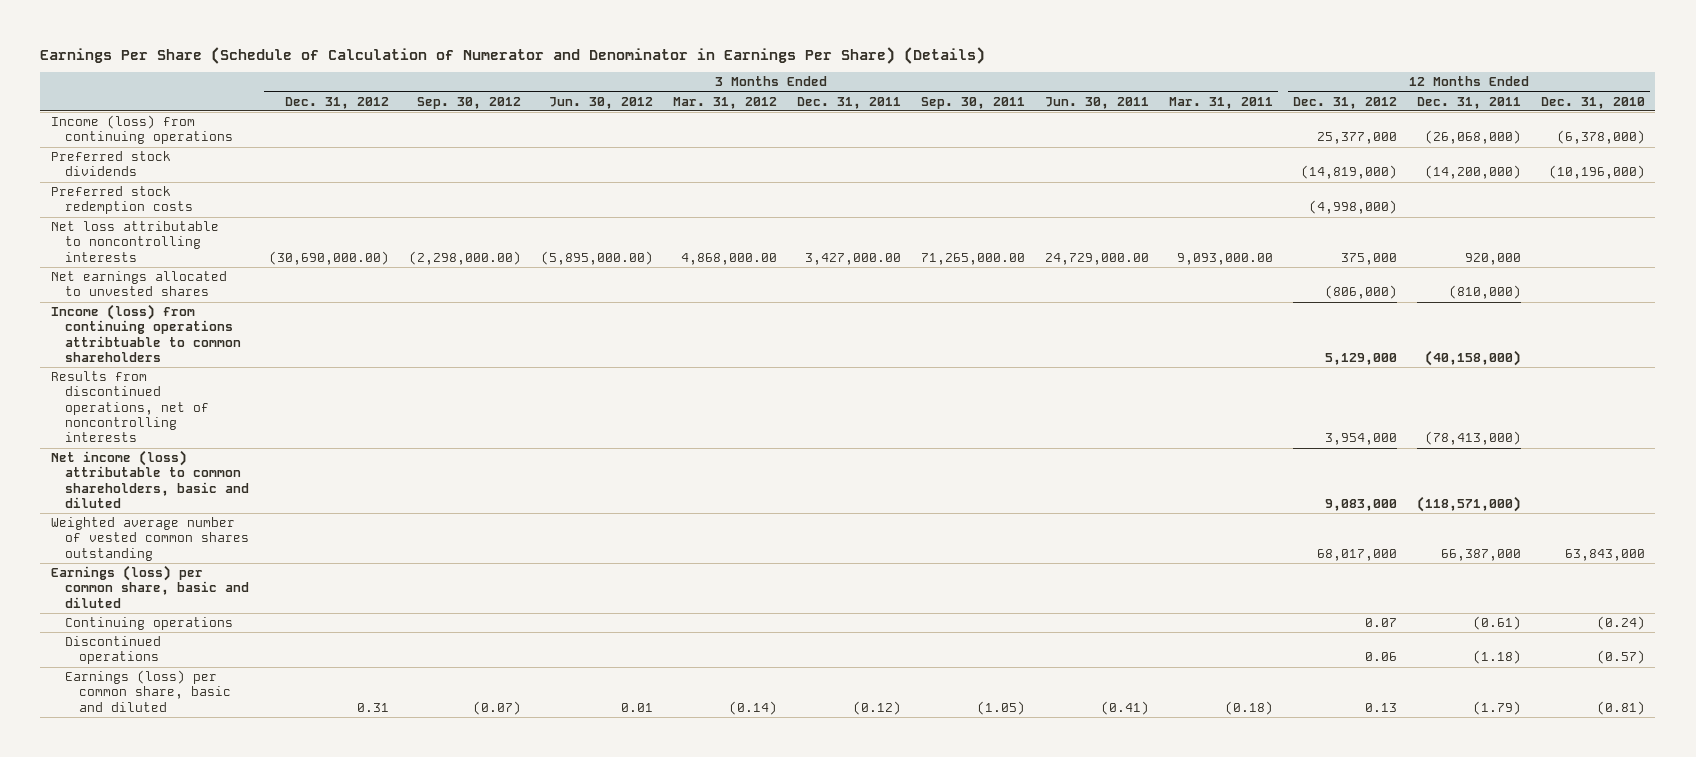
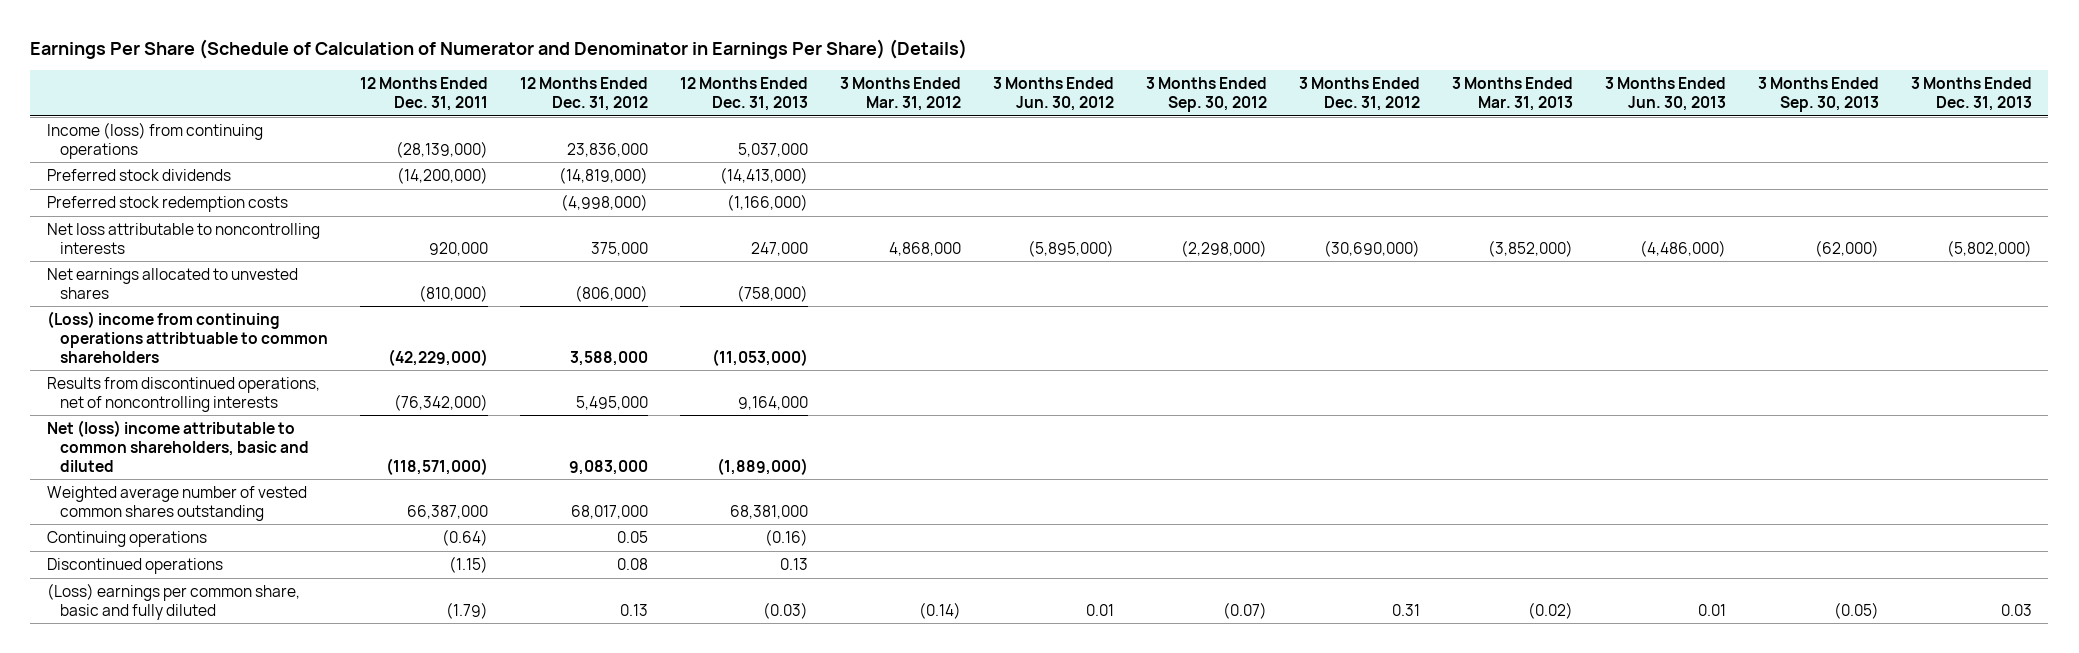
- | 3 Months Ended Dec. 31, 2012 | 3 Months Ended Sep. 30, 2012 | 3 Months Ended Jun. 30, 2012 | 3 Months Ended Mar. 31, 2012 | 3 Months Ended Dec. 31, 2011 | 3 Months Ended Sep. 30, 2011 | 3 Months Ended Jun. 30, 2011 | 3 Months Ended Mar. 31, 2011 | 12 Months Ended Dec. 31, 2012 | 12 Months Ended Dec. 31, 2011 | 12 Months Ended Dec. 31, 2010
+ | 12 Months Ended Dec. 31, 2011 | 12 Months Ended Dec. 31, 2012 | 12 Months Ended Dec. 31, 2013 | 3 Months Ended Mar. 31, 2012 | 3 Months Ended Jun. 30, 2012 | 3 Months Ended Sep. 30, 2012 | 3 Months Ended Dec. 31, 2012 | 3 Months Ended Mar. 31, 2013 | 3 Months Ended Jun. 30, 2013 | 3 Months Ended Sep. 30, 2013 | 3 Months Ended Dec. 31, 2013
- Income (loss) from continuing operations | | | | | | | | | 25,377,000 | (26,068,000) | (6,378,000)
+ Income (loss) from continuing operations | (28,139,000) | 23,836,000 | 5,037,000 | | | | | | | |
- Net loss attributable to noncontrolling interests | (30,690,000.00) | (2,298,000.00) | (5,895,000.00) | 4,868,000.00 | 3,427,000.00 | 71,265,000.00 | 24,729,000.00 | 9,093,000.00 | 375,000 | 920,000 |
+ Net loss attributable to noncontrolling interests | 920,000 | 375,000 | 247,000 | 4,868,000 | (5,895,000) | (2,298,000) | (30,690,000) | (3,852,000) | (4,486,000) | (62,000) | (5,802,000)
- Income (loss) from continuing operations attribtuable to common shareholders | | | | | | | | | 5,129,000 | (40,158,000) |
- Results from discontinued operations, net of noncontrolling interests | | | | | | | | | 3,954,000 | (78,413,000) |
- Net income (loss) attributable to common shareholders, basic and diluted | | | | | | | | | 9,083,000 | (118,571,000) |
+ (Loss) income from continuing operations attribtuable to common shareholders | (42,229,000) | 3,588,000 | (11,053,000) | | | | | | | |
+ Results from discontinued operations, net of noncontrolling interests | (76,342,000) | 5,495,000 | 9,164,000 | | | | | | | |
+ Net (loss) income attributable to common shareholders, basic and diluted | (118,571,000) | 9,083,000 | (1,889,000) | | | | | | | |
- Earnings (loss) per common share, basic and diluted
- Continuing operations | | | | | | | | | 0.07 | (0.61) | (0.24)
- Discontinued operations | | | | | | | | | 0.06 | (1.18) | (0.57)
- Earnings (loss) per common share, basic and diluted | 0.31 | (0.07) | 0.01 | (0.14) | (0.12) | (1.05) | (0.41) | (0.18) | 0.13 | (1.79) | (0.81)
+ Continuing operations | (0.64) | 0.05 | (0.16) | | | | | | | |
+ Discontinued operations | (1.15) | 0.08 | 0.13 | | | | | | | |
+ (Loss) earnings per common share, basic and fully diluted | (1.79) | 0.13 | (0.03) | (0.14) | 0.01 | (0.07) | 0.31 | (0.02) | 0.01 | (0.05) | 0.03

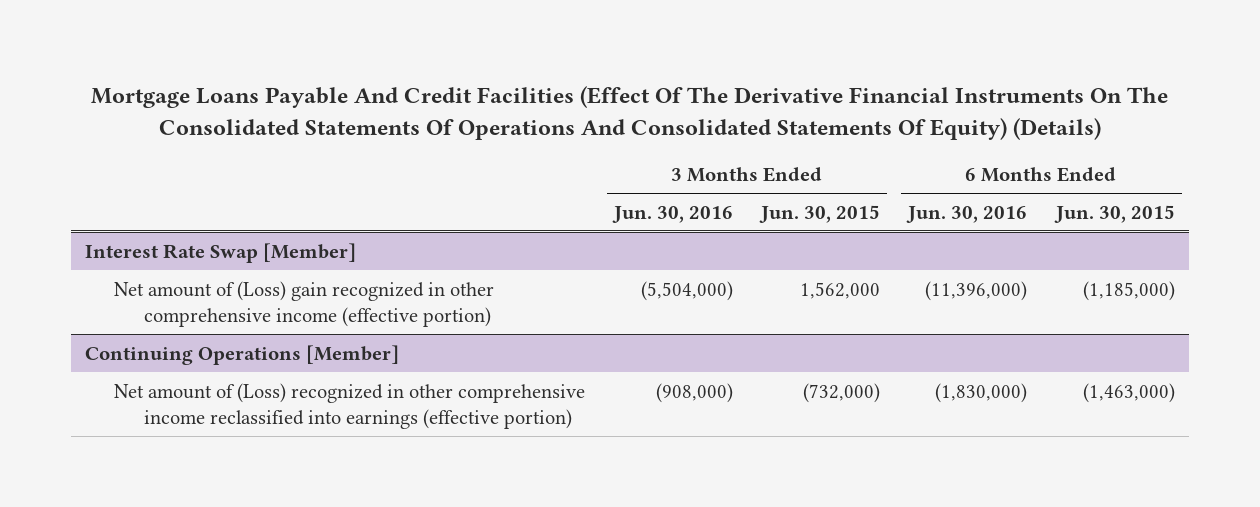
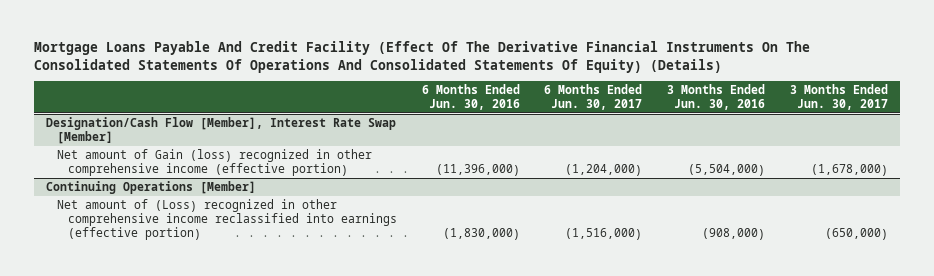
- Mortgage Loans Payable And Credit Facilities (Effect Of The Derivative Financial Instruments On The Consolidated Statements Of Operations And Consolidated Statements Of Equity) (Details)
+ Mortgage Loans Payable And Credit Facility (Effect Of The Derivative Financial Instruments On The Consolidated Statements Of Operations And Consolidated Statements Of Equity) (Details)
- | 3 Months Ended Jun. 30, 2016 | 3 Months Ended Jun. 30, 2015 | 6 Months Ended Jun. 30, 2016 | 6 Months Ended Jun. 30, 2015
+ | 6 Months Ended Jun. 30, 2016 | 6 Months Ended Jun. 30, 2017 | 3 Months Ended Jun. 30, 2016 | 3 Months Ended Jun. 30, 2017
- Interest Rate Swap [Member]
- Net amount of (Loss) gain recognized in other comprehensive income (effective portion) | (5,504,000) | 1,562,000 | (11,396,000) | (1,185,000)
+ Designation/Cash Flow [Member], Interest Rate Swap [Member]
+ Net amount of Gain (loss) recognized in other comprehensive income (effective portion) | (11,396,000) | (1,204,000) | (5,504,000) | (1,678,000)

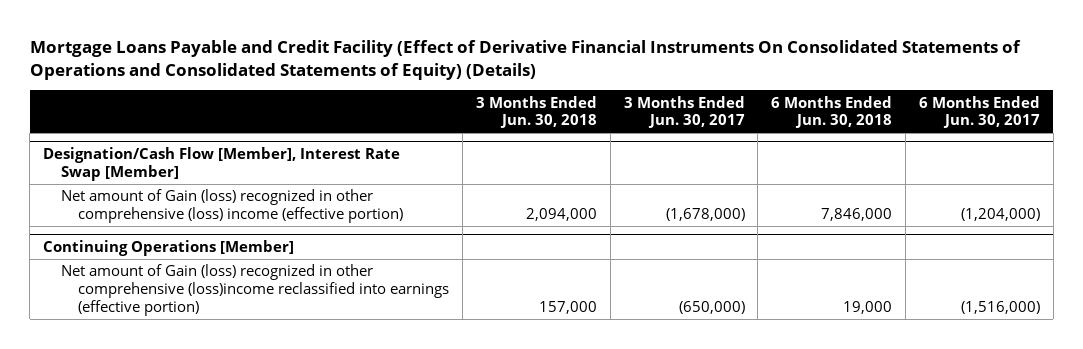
- Mortgage Loans Payable And Credit Facility (Effect Of The Derivative Financial Instruments On The Consolidated Statements Of Operations And Consolidated Statements Of Equity) (Details)
+ Mortgage Loans Payable and Credit Facility (Effect of Derivative Financial Instruments On Consolidated Statements of Operations and Consolidated Statements of Equity) (Details)
- | 6 Months Ended Jun. 30, 2016 | 6 Months Ended Jun. 30, 2017 | 3 Months Ended Jun. 30, 2016 | 3 Months Ended Jun. 30, 2017
+ | 3 Months Ended Jun. 30, 2018 | 3 Months Ended Jun. 30, 2017 | 6 Months Ended Jun. 30, 2018 | 6 Months Ended Jun. 30, 2017
@ Designation/Cash Flow [Member], Interest Rate Swap [Member]
- Net amount of Gain (loss) recognized in other comprehensive income (effective portion) | (11,396,000) | (1,204,000) | (5,504,000) | (1,678,000)
+ Net amount of Gain (loss) recognized in other comprehensive (loss) income (effective portion) | 2,094,000 | (1,678,000) | 7,846,000 | (1,204,000)
@ Continuing Operations [Member]
- Net amount of (Loss) recognized in other comprehensive income reclassified into earnings (effective portion) | (1,830,000) | (1,516,000) | (908,000) | (650,000)
+ Net amount of Gain (loss) recognized in other comprehensive (loss)income reclassified into earnings (effective portion) | 157,000 | (650,000) | 19,000 | (1,516,000)

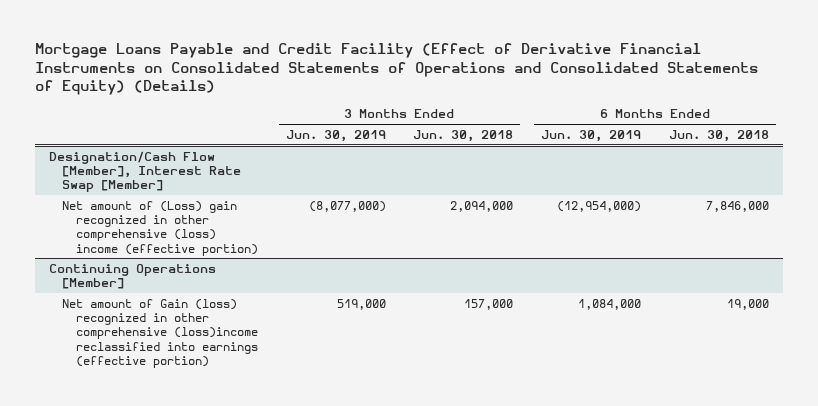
- Mortgage Loans Payable and Credit Facility (Effect of Derivative Financial Instruments On Consolidated Statements of Operations and Consolidated Statements of Equity) (Details)
+ Mortgage Loans Payable and Credit Facility (Effect of Derivative Financial Instruments on Consolidated Statements of Operations and Consolidated Statements of Equity) (Details)
- | 3 Months Ended Jun. 30, 2018 | 3 Months Ended Jun. 30, 2017 | 6 Months Ended Jun. 30, 2018 | 6 Months Ended Jun. 30, 2017
+ | 3 Months Ended Jun. 30, 2019 | 3 Months Ended Jun. 30, 2018 | 6 Months Ended Jun. 30, 2019 | 6 Months Ended Jun. 30, 2018
@ Designation/Cash Flow [Member], Interest Rate Swap [Member]
- Net amount of Gain (loss) recognized in other comprehensive (loss) income (effective portion) | 2,094,000 | (1,678,000) | 7,846,000 | (1,204,000)
+ Net amount of (Loss) gain recognized in other comprehensive (loss) income (effective portion) | (8,077,000) | 2,094,000 | (12,954,000) | 7,846,000

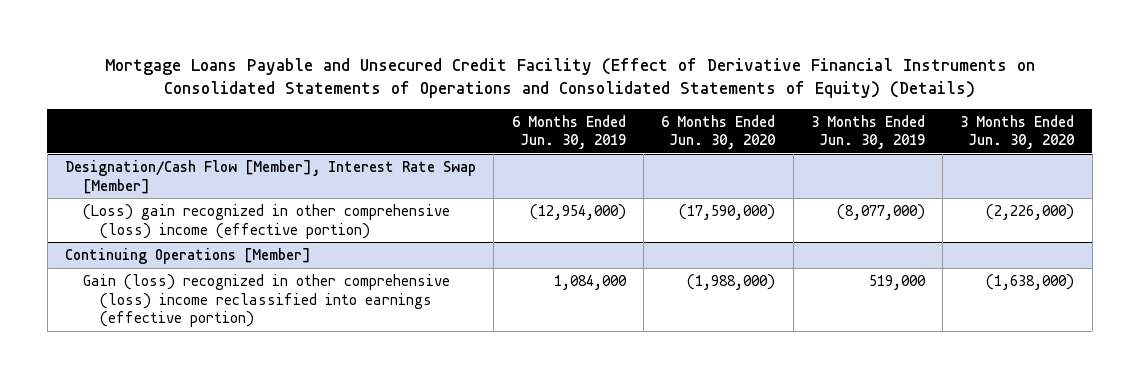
- Mortgage Loans Payable and Credit Facility (Effect of Derivative Financial Instruments on Consolidated Statements of Operations and Consolidated Statements of Equity) (Details)
+ Mortgage Loans Payable and Unsecured Credit Facility (Effect of Derivative Financial Instruments on Consolidated Statements of Operations and Consolidated Statements of Equity) (Details)
- | 3 Months Ended Jun. 30, 2019 | 3 Months Ended Jun. 30, 2018 | 6 Months Ended Jun. 30, 2019 | 6 Months Ended Jun. 30, 2018
+ | 6 Months Ended Jun. 30, 2019 | 6 Months Ended Jun. 30, 2020 | 3 Months Ended Jun. 30, 2019 | 3 Months Ended Jun. 30, 2020
@ Designation/Cash Flow [Member], Interest Rate Swap [Member]
- Net amount of (Loss) gain recognized in other comprehensive (loss) income (effective portion) | (8,077,000) | 2,094,000 | (12,954,000) | 7,846,000
+ (Loss) gain recognized in other comprehensive (loss) income (effective portion) | (12,954,000) | (17,590,000) | (8,077,000) | (2,226,000)
@ Continuing Operations [Member]
- Net amount of Gain (loss) recognized in other comprehensive (loss)income reclassified into earnings (effective portion) | 519,000 | 157,000 | 1,084,000 | 19,000
+ Gain (loss) recognized in other comprehensive (loss) income reclassified into earnings (effective portion) | 1,084,000 | (1,988,000) | 519,000 | (1,638,000)

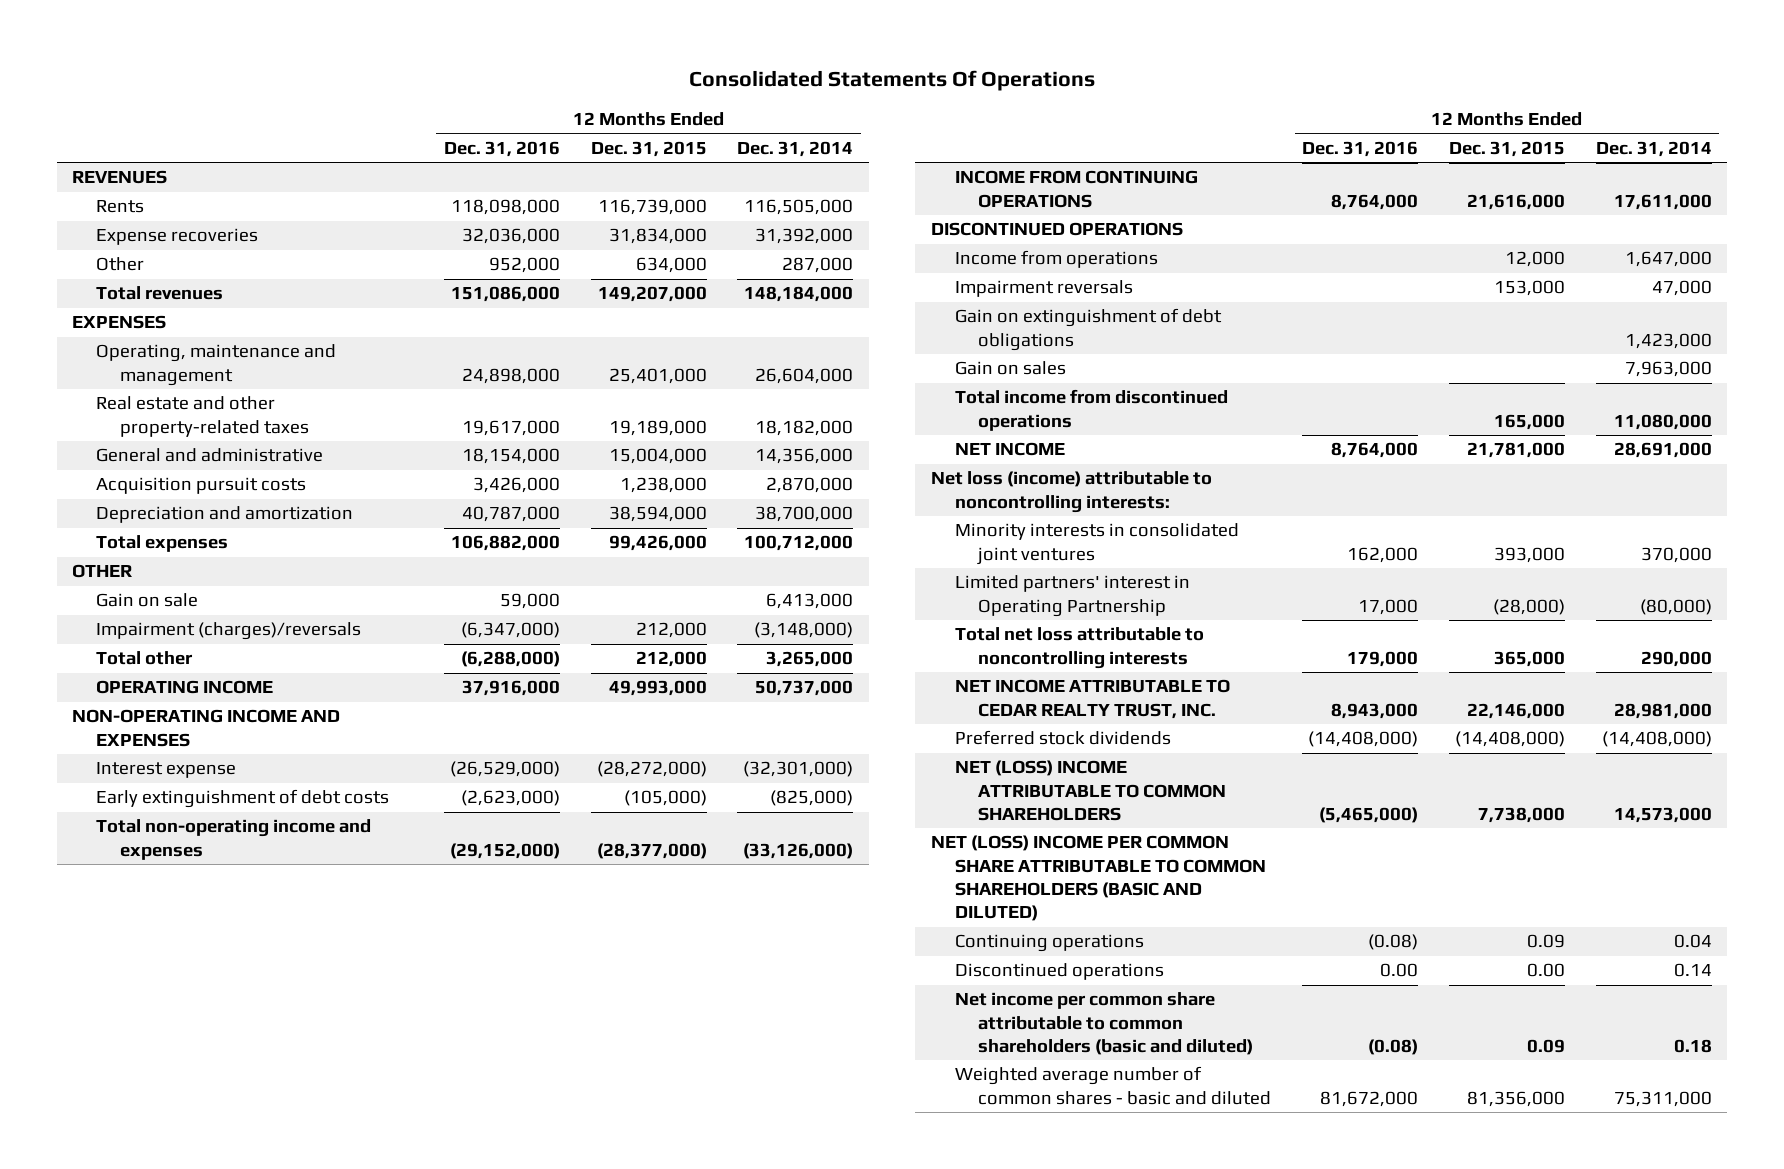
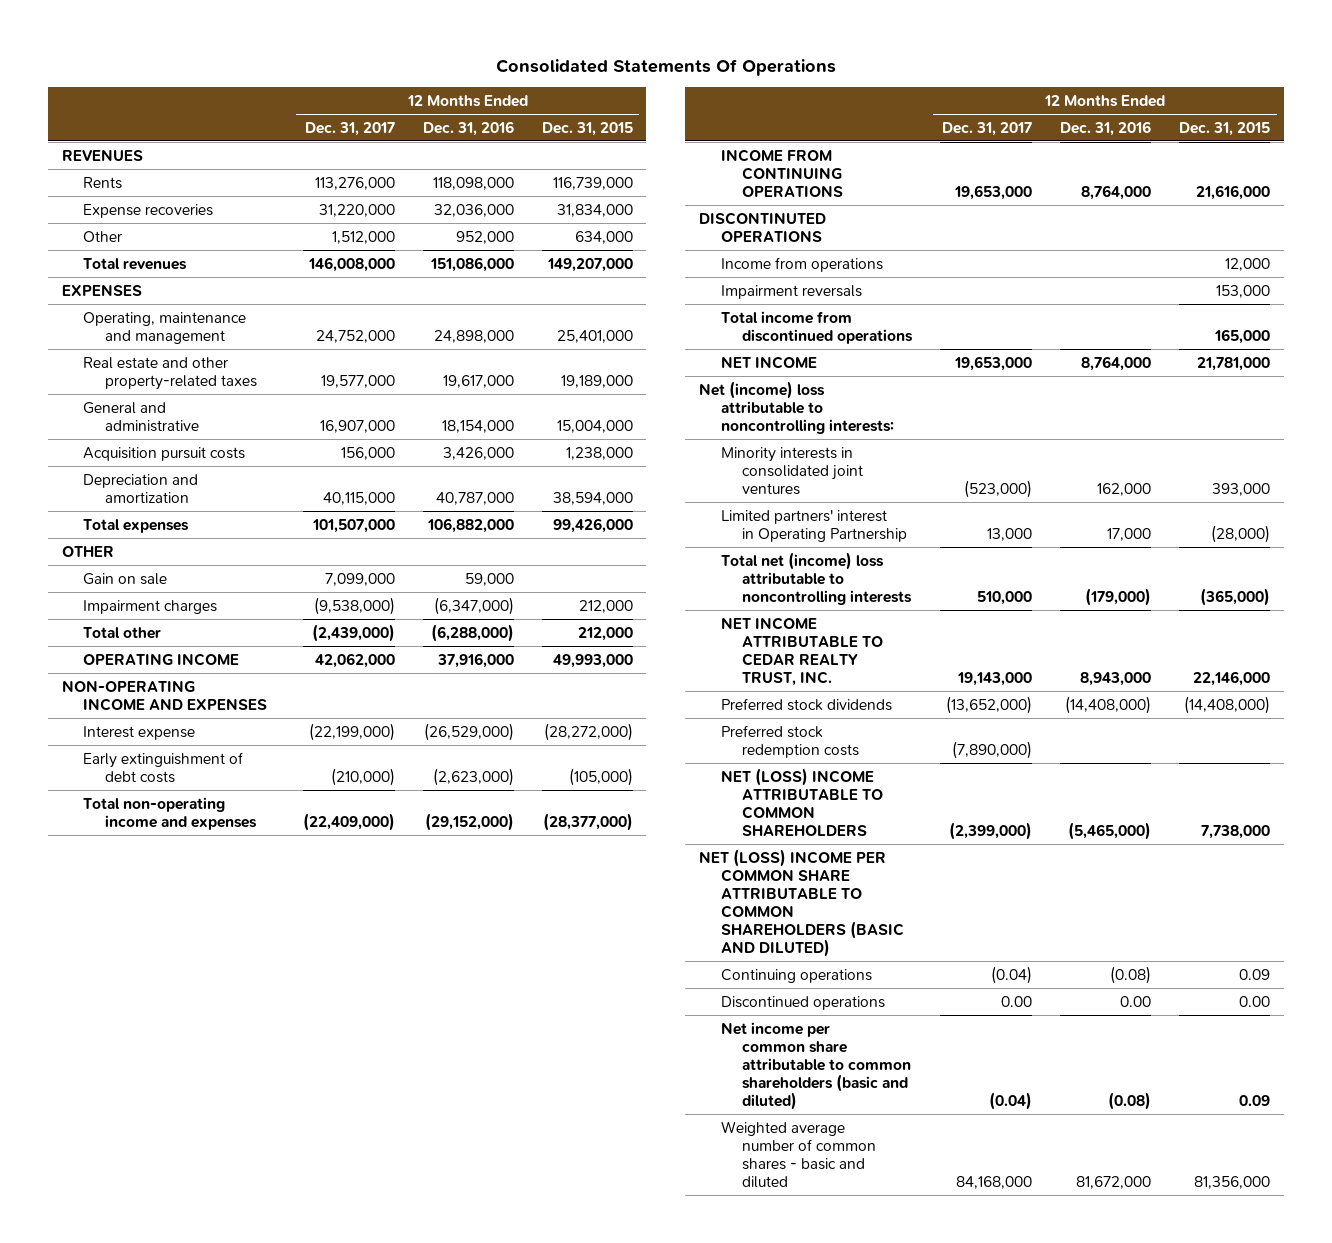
- | 12 Months Ended Dec. 31, 2016 | 12 Months Ended Dec. 31, 2015 | 12 Months Ended Dec. 31, 2014
+ | 12 Months Ended Dec. 31, 2017 | 12 Months Ended Dec. 31, 2016 | 12 Months Ended Dec. 31, 2015
- Impairment (charges)/reversals | (6,347,000) | 212,000 | (3,148,000)
+ Impairment charges | (9,538,000) | (6,347,000) | 212,000
- DISCONTINUED OPERATIONS
+ DISCONTINUTED OPERATIONS
- Gain on extinguishment of debt obligations | | | 1,423,000
- Gain on sales | | | 7,963,000
- Net loss (income) attributable to noncontrolling interests:
+ Net (income) loss attributable to noncontrolling interests:
- Total net loss attributable to noncontrolling interests | 179,000 | 365,000 | 290,000
+ Total net (income) loss attributable to noncontrolling interests | 510,000 | (179,000) | (365,000)
+ Preferred stock redemption costs | (7,890,000) | |

